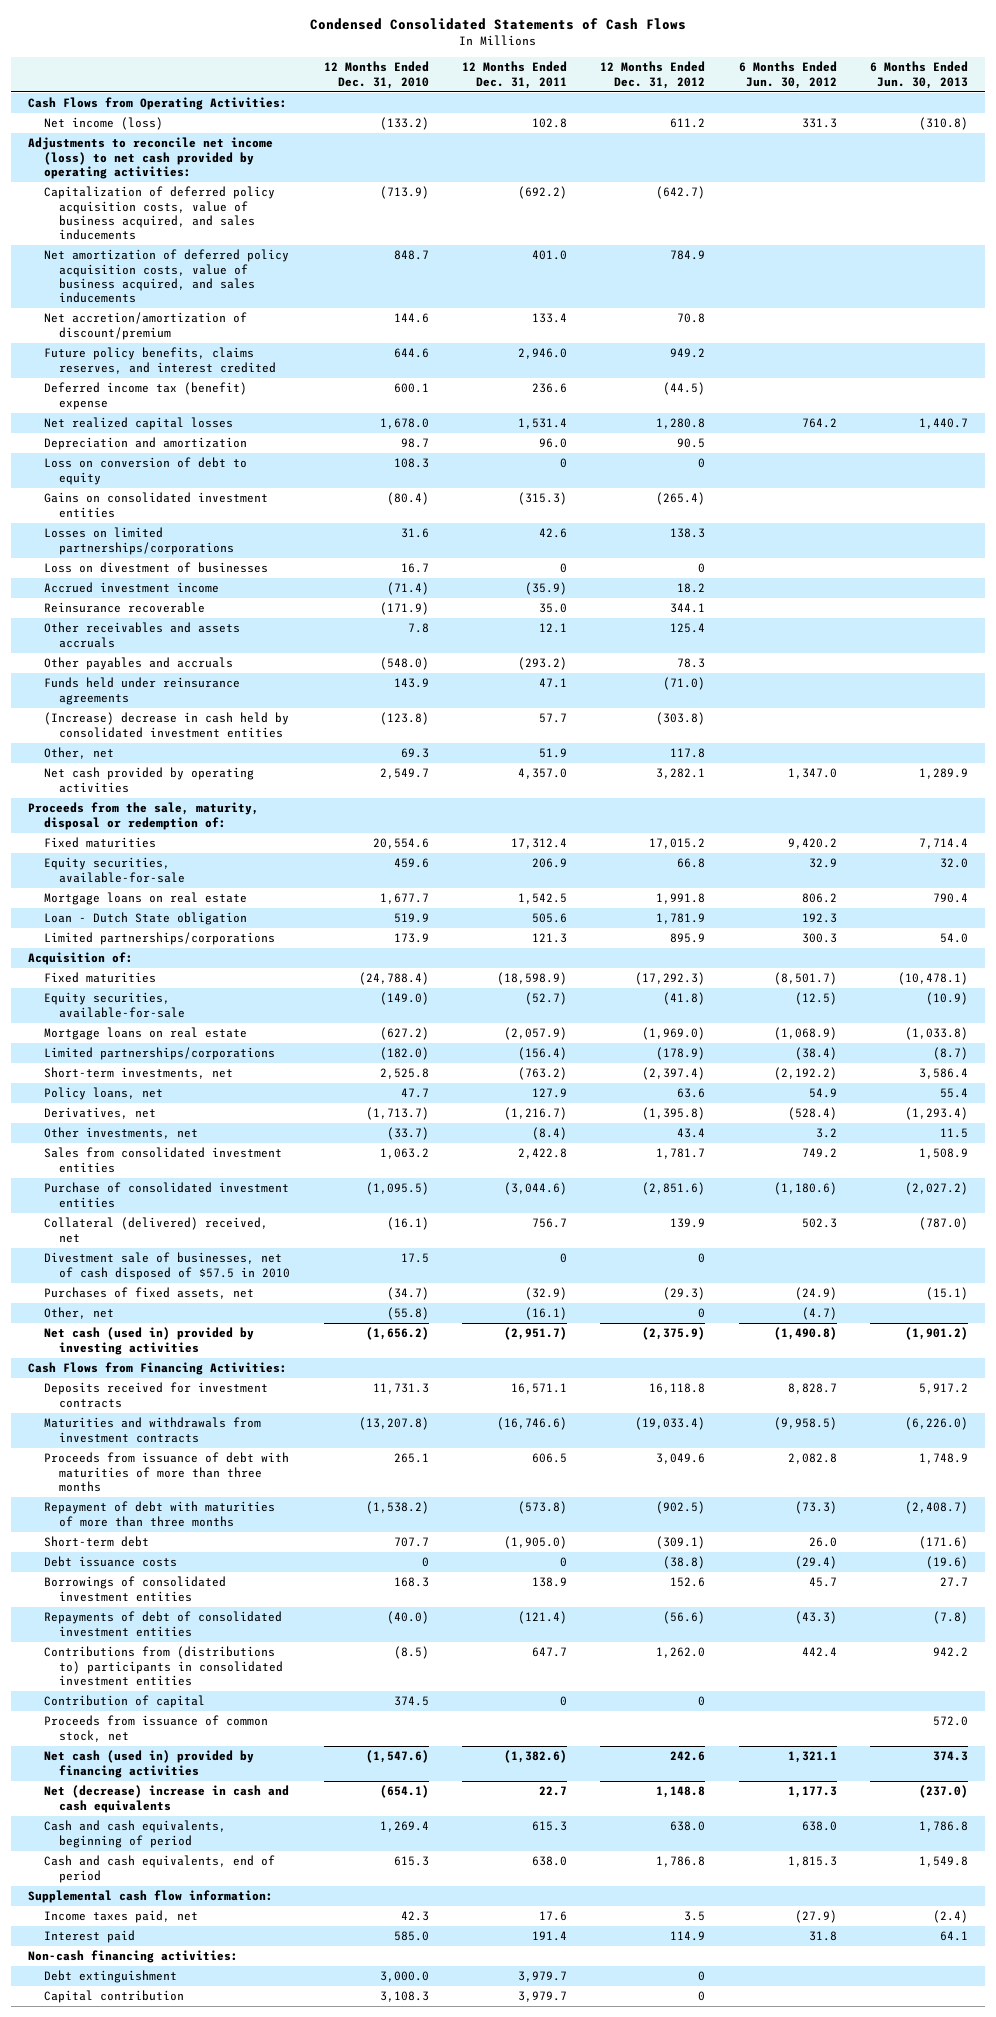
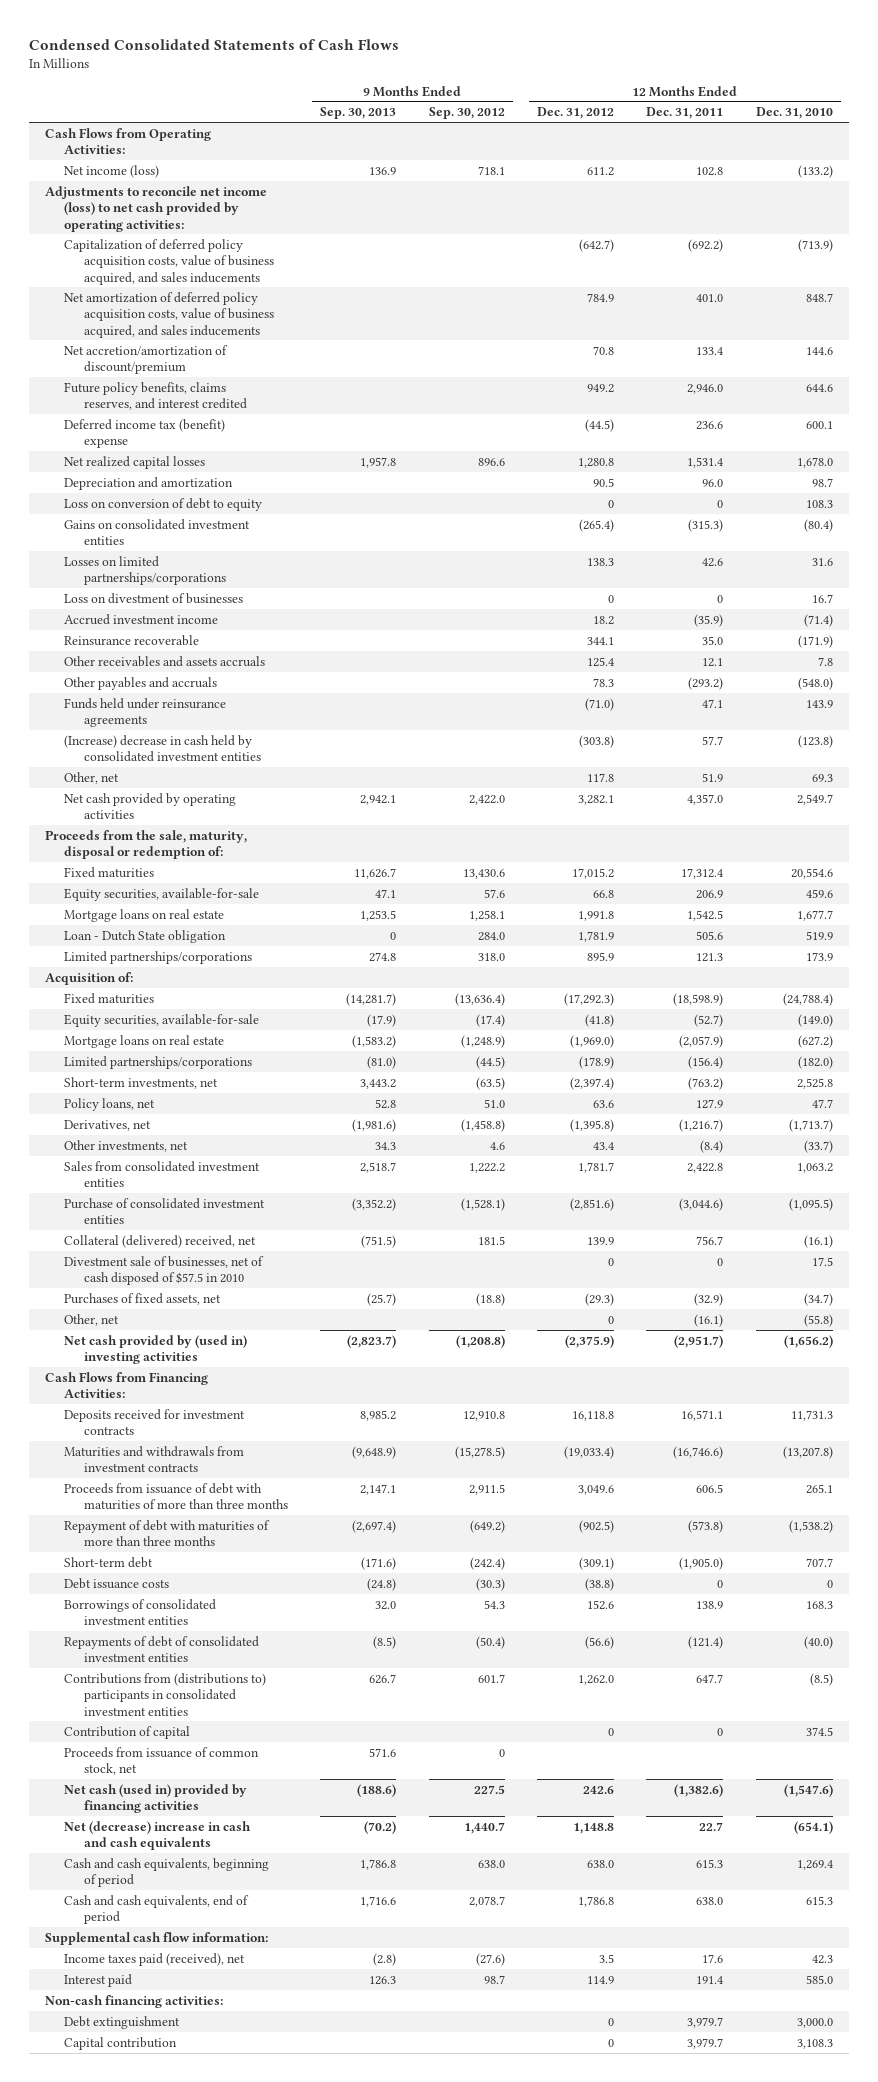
- | 12 Months Ended Dec. 31, 2010 | 12 Months Ended Dec. 31, 2011 | 12 Months Ended Dec. 31, 2012 | 6 Months Ended Jun. 30, 2012 | 6 Months Ended Jun. 30, 2013
+ | 9 Months Ended Sep. 30, 2013 | 9 Months Ended Sep. 30, 2012 | 12 Months Ended Dec. 31, 2012 | 12 Months Ended Dec. 31, 2011 | 12 Months Ended Dec. 31, 2010
- Net cash (used in) provided by investing activities | (1,656.2) | (2,951.7) | (2,375.9) | (1,490.8) | (1,901.2)
+ Net cash provided by (used in) investing activities | (2,823.7) | (1,208.8) | (2,375.9) | (2,951.7) | (1,656.2)
- Income taxes paid, net | 42.3 | 17.6 | 3.5 | (27.9) | (2.4)
+ Income taxes paid (received), net | (2.8) | (27.6) | 3.5 | 17.6 | 42.3

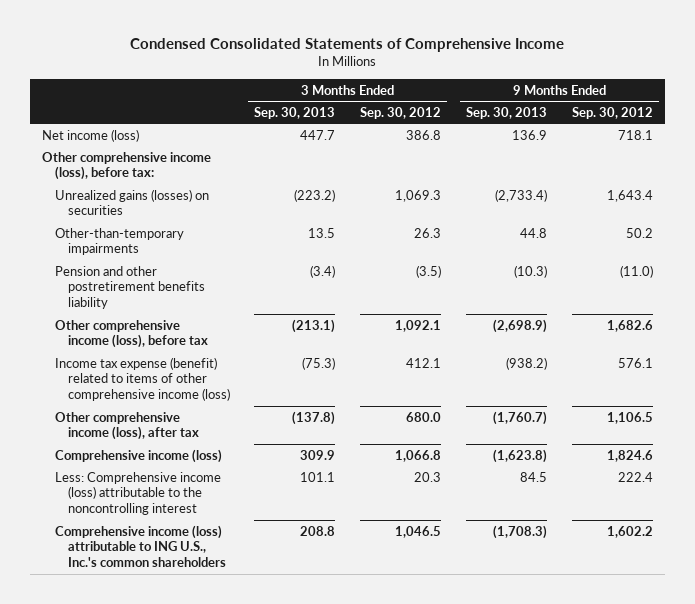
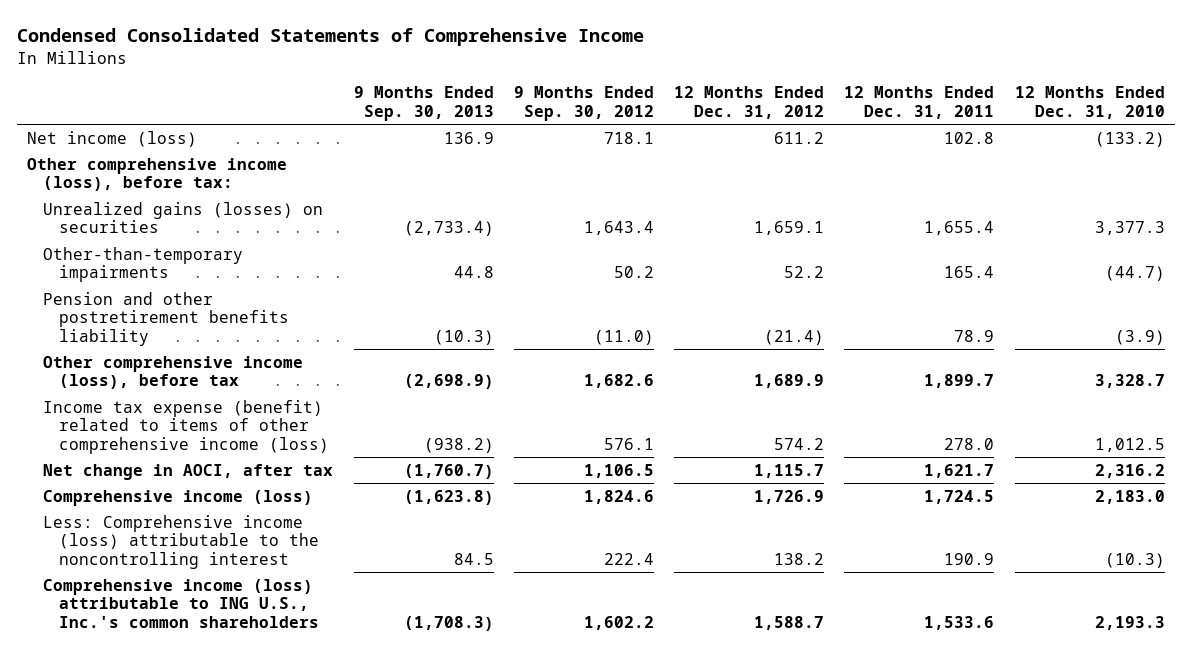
- | 3 Months Ended Sep. 30, 2013 | 3 Months Ended Sep. 30, 2012 | 9 Months Ended Sep. 30, 2013 | 9 Months Ended Sep. 30, 2012
+ | 9 Months Ended Sep. 30, 2013 | 9 Months Ended Sep. 30, 2012 | 12 Months Ended Dec. 31, 2012 | 12 Months Ended Dec. 31, 2011 | 12 Months Ended Dec. 31, 2010
- Other comprehensive income (loss), after tax | (137.8) | 680.0 | (1,760.7) | 1,106.5
+ Net change in AOCI, after tax | (1,760.7) | 1,106.5 | 1,115.7 | 1,621.7 | 2,316.2

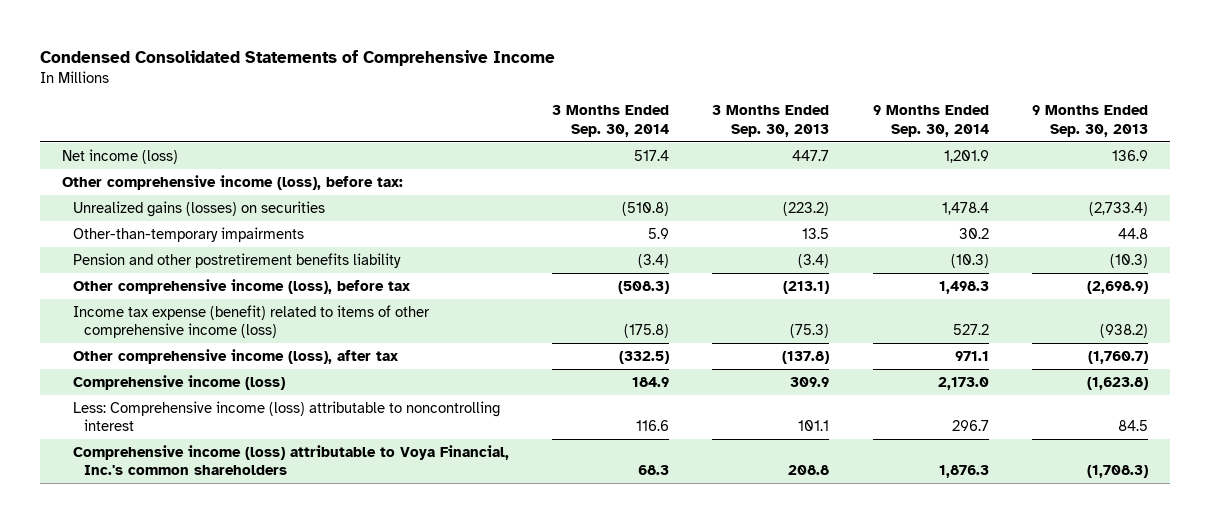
- | 9 Months Ended Sep. 30, 2013 | 9 Months Ended Sep. 30, 2012 | 12 Months Ended Dec. 31, 2012 | 12 Months Ended Dec. 31, 2011 | 12 Months Ended Dec. 31, 2010
+ | 3 Months Ended Sep. 30, 2014 | 3 Months Ended Sep. 30, 2013 | 9 Months Ended Sep. 30, 2014 | 9 Months Ended Sep. 30, 2013
- Net change in AOCI, after tax | (1,760.7) | 1,106.5 | 1,115.7 | 1,621.7 | 2,316.2
+ Other comprehensive income (loss), after tax | (332.5) | (137.8) | 971.1 | (1,760.7)
- Less: Comprehensive income (loss) attributable to the noncontrolling interest | 84.5 | 222.4 | 138.2 | 190.9 | (10.3)
- Comprehensive income (loss) attributable to ING U.S., Inc.'s common shareholders | (1,708.3) | 1,602.2 | 1,588.7 | 1,533.6 | 2,193.3
+ Less: Comprehensive income (loss) attributable to noncontrolling interest | 116.6 | 101.1 | 296.7 | 84.5
+ Comprehensive income (loss) attributable to Voya Financial, Inc.'s common shareholders | 68.3 | 208.8 | 1,876.3 | (1,708.3)

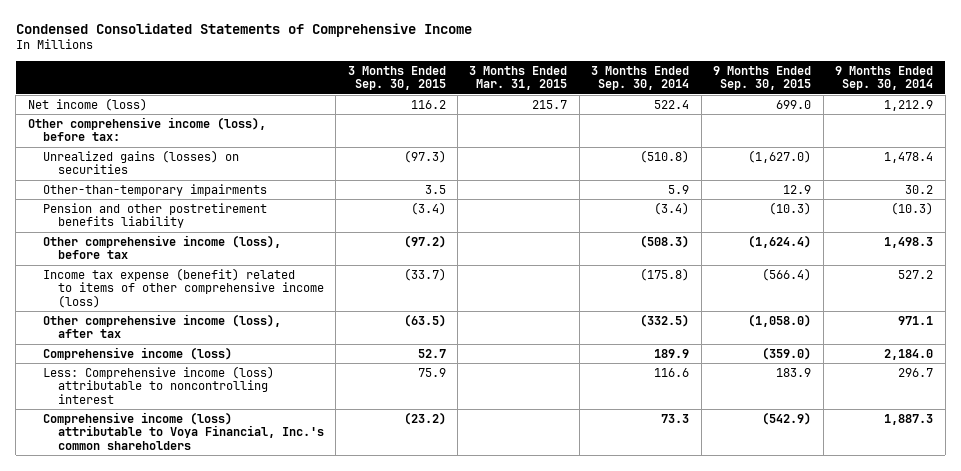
- | 3 Months Ended Sep. 30, 2014 | 3 Months Ended Sep. 30, 2013 | 9 Months Ended Sep. 30, 2014 | 9 Months Ended Sep. 30, 2013
+ | 3 Months Ended Sep. 30, 2015 | 3 Months Ended Mar. 31, 2015 | 3 Months Ended Sep. 30, 2014 | 9 Months Ended Sep. 30, 2015 | 9 Months Ended Sep. 30, 2014
- Net income (loss) | 517.4 | 447.7 | 1,201.9 | 136.9
+ Net income (loss) | 116.2 | 215.7 | 522.4 | 699.0 | 1,212.9
- Comprehensive income (loss) | 184.9 | 309.9 | 2,173.0 | (1,623.8)
+ Comprehensive income (loss) | 52.7 | | 189.9 | (359.0) | 2,184.0
- Comprehensive income (loss) attributable to Voya Financial, Inc.'s common shareholders | 68.3 | 208.8 | 1,876.3 | (1,708.3)
+ Comprehensive income (loss) attributable to Voya Financial, Inc.'s common shareholders | (23.2) | | 73.3 | (542.9) | 1,887.3

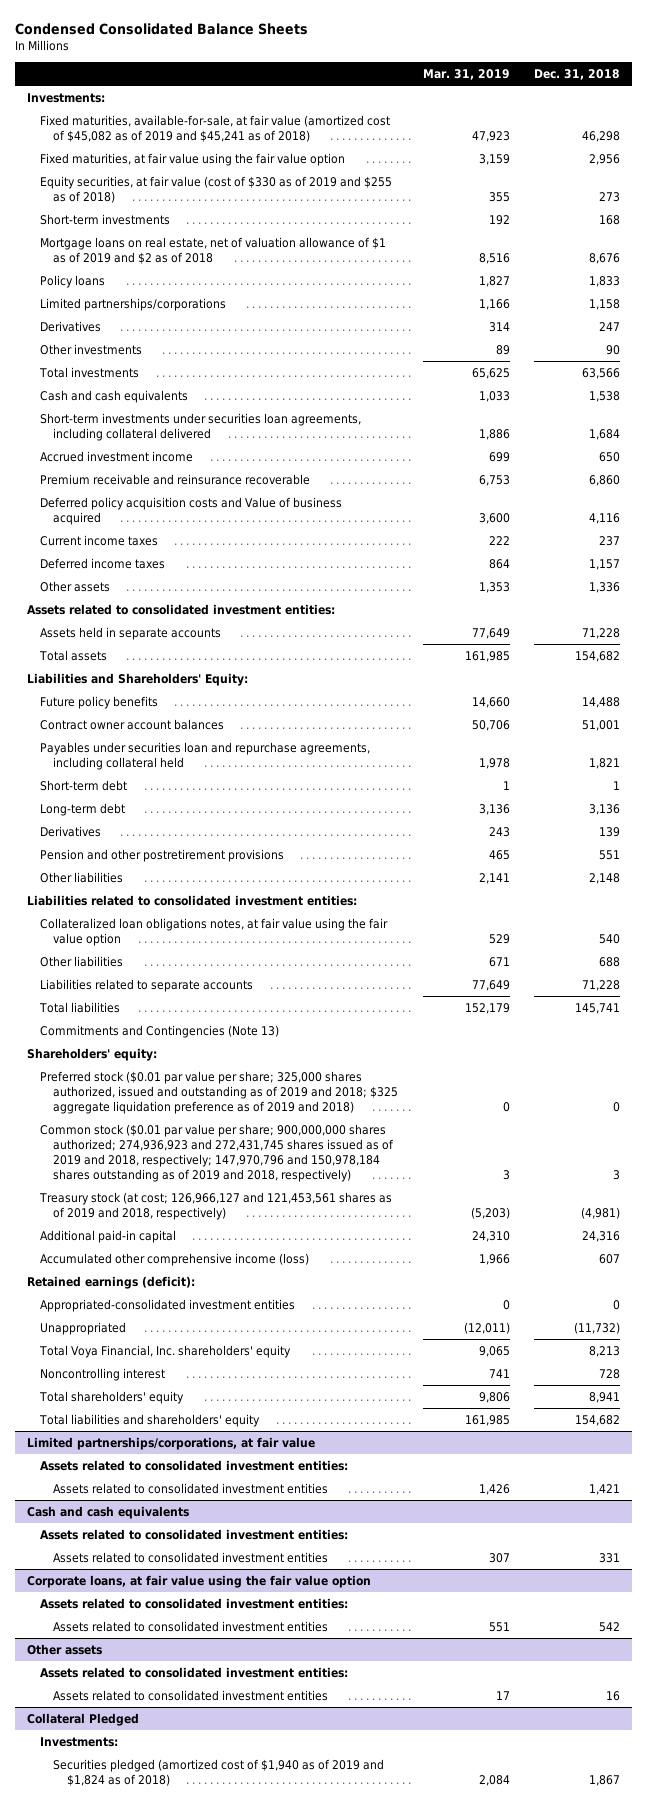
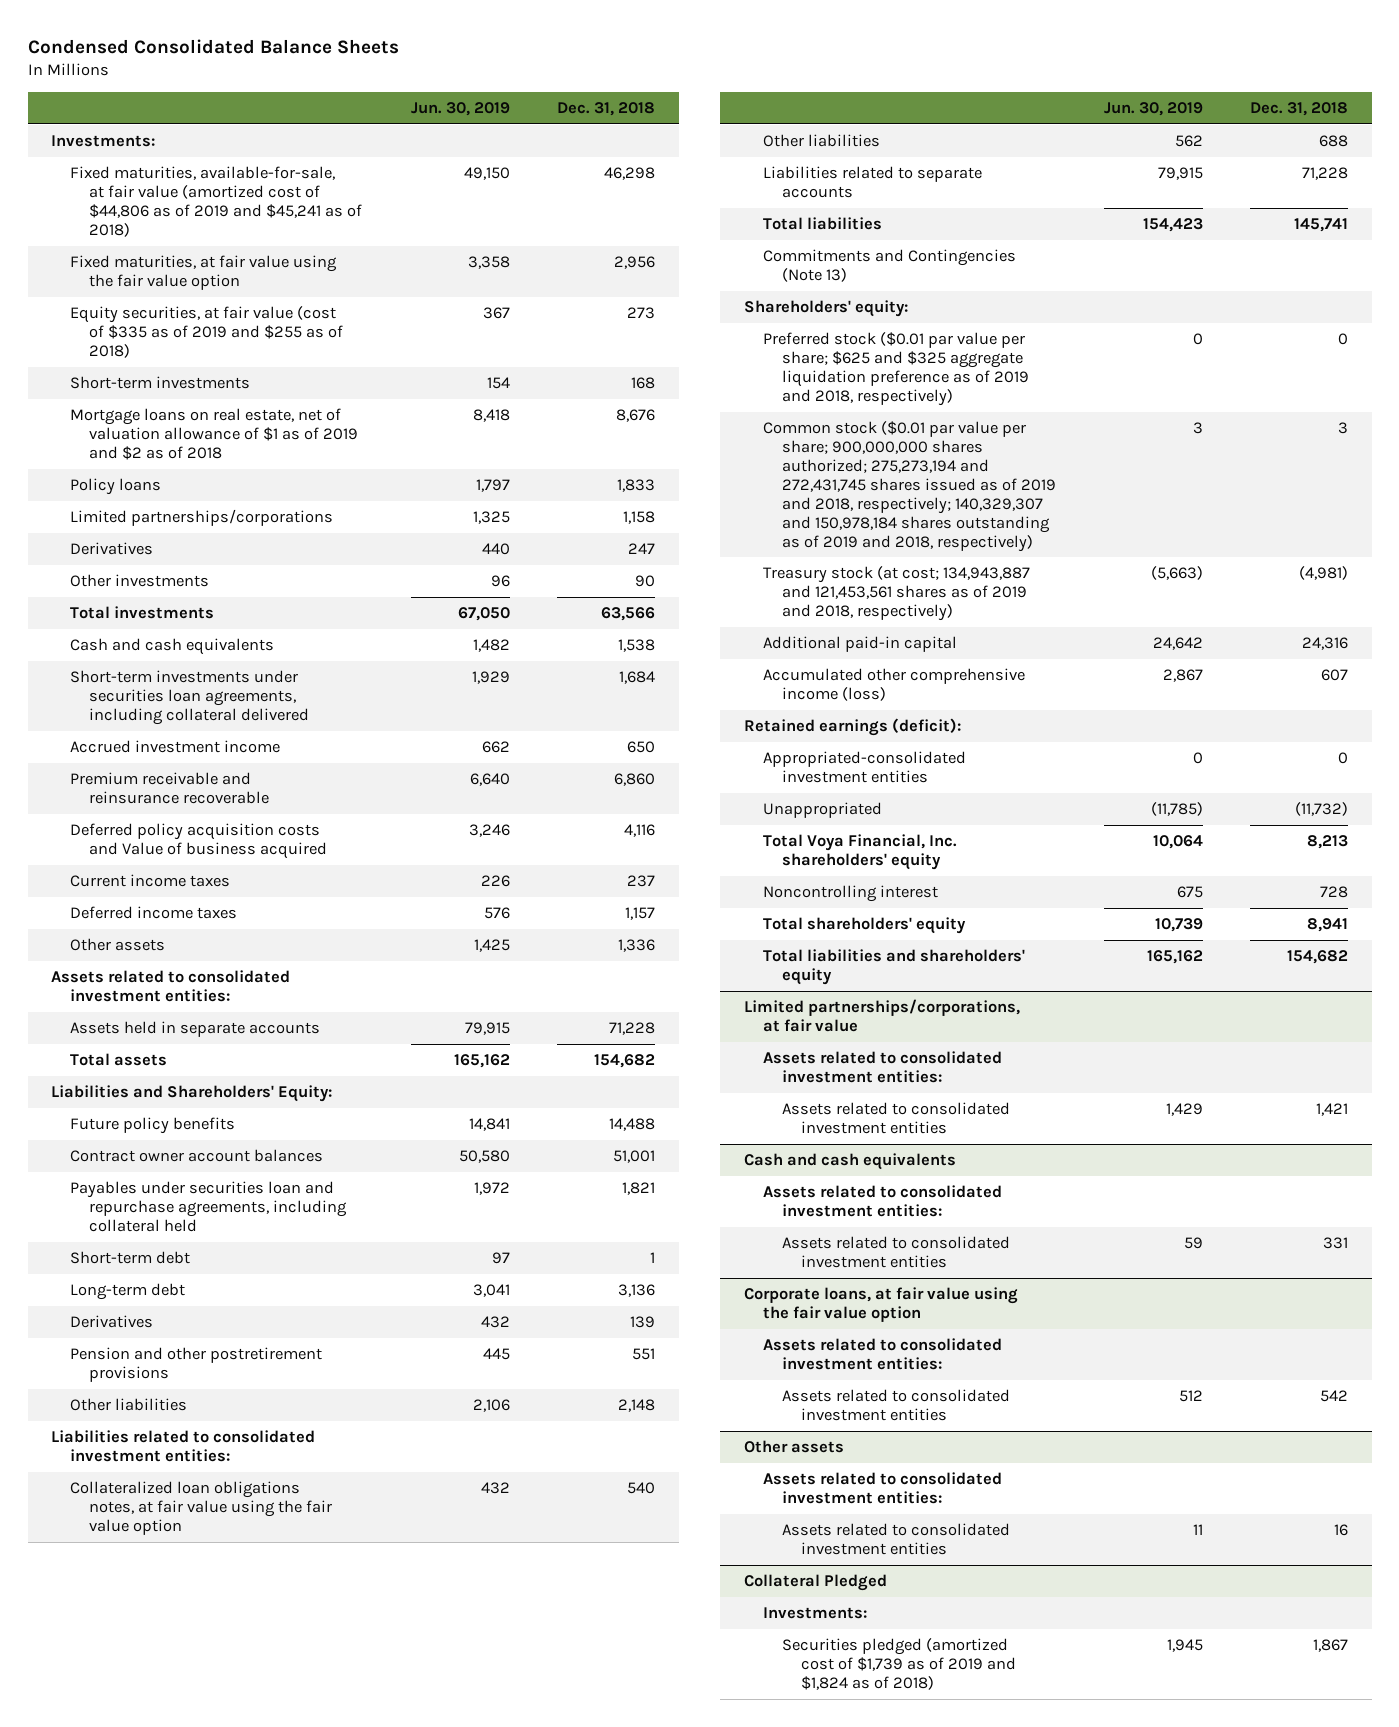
- | Mar. 31, 2019 | Dec. 31, 2018
+ | Jun. 30, 2019 | Dec. 31, 2018
- Fixed maturities, available-for-sale, at fair value (amortized cost of $45,082 as of 2019 and $45,241 as of 2018) | 47,923 | 46,298
+ Fixed maturities, available-for-sale, at fair value (amortized cost of $44,806 as of 2019 and $45,241 as of 2018) | 49,150 | 46,298
- Equity securities, at fair value (cost of $330 as of 2019 and $255 as of 2018) | 355 | 273
+ Equity securities, at fair value (cost of $335 as of 2019 and $255 as of 2018) | 367 | 273
- Preferred stock ($0.01 par value per share; 325,000 shares authorized, issued and outstanding as of 2019 and 2018; $325 aggregate liquidation preference as of 2019 and 2018) | 0 | 0
- Common stock ($0.01 par value per share; 900,000,000 shares authorized; 274,936,923 and 272,431,745 shares issued as of 2019 and 2018, respectively; 147,970,796 and 150,978,184 shares outstanding as of 2019 and 2018, respectively) | 3 | 3
- Treasury stock (at cost; 126,966,127 and 121,453,561 shares as of 2019 and 2018, respectively) | (5,203) | (4,981)
+ Preferred stock ($0.01 par value per share; $625 and $325 aggregate liquidation preference as of 2019 and 2018, respectively) | 0 | 0
+ Common stock ($0.01 par value per share; 900,000,000 shares authorized; 275,273,194 and 272,431,745 shares issued as of 2019 and 2018, respectively; 140,329,307 and 150,978,184 shares outstanding as of 2019 and 2018, respectively) | 3 | 3
+ Treasury stock (at cost; 134,943,887 and 121,453,561 shares as of 2019 and 2018, respectively) | (5,663) | (4,981)
@ Collateral Pledged
- Securities pledged (amortized cost of $1,940 as of 2019 and $1,824 as of 2018) | 2,084 | 1,867
+ Securities pledged (amortized cost of $1,739 as of 2019 and $1,824 as of 2018) | 1,945 | 1,867

